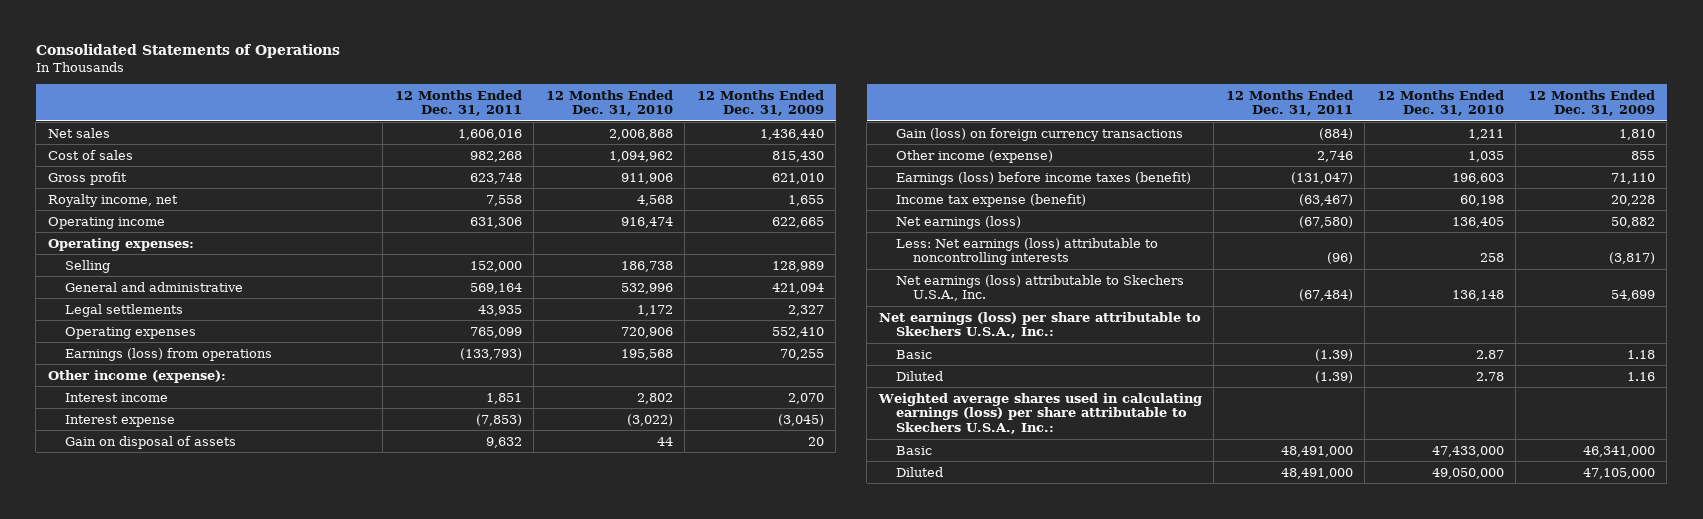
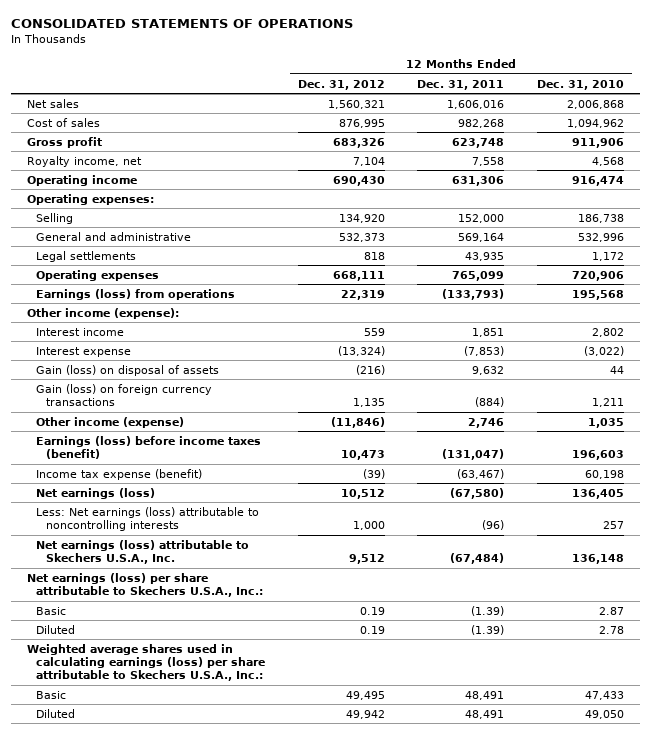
- Consolidated Statements of Operations
+ CONSOLIDATED STATEMENTS OF OPERATIONS
- | 12 Months Ended Dec. 31, 2011 | 12 Months Ended Dec. 31, 2010 | 12 Months Ended Dec. 31, 2009
+ | 12 Months Ended Dec. 31, 2012 | 12 Months Ended Dec. 31, 2011 | 12 Months Ended Dec. 31, 2010
- Gain on disposal of assets | 9,632 | 44 | 20
+ Gain (loss) on disposal of assets | (216) | 9,632 | 44
- Less: Net earnings (loss) attributable to noncontrolling interests | (96) | 258 | (3,817)
+ Less: Net earnings (loss) attributable to noncontrolling interests | 1,000 | (96) | 257
- Basic | 48,491,000 | 47,433,000 | 46,341,000
- Diluted | 48,491,000 | 49,050,000 | 47,105,000
+ Basic | 49,495 | 48,491 | 47,433
+ Diluted | 49,942 | 48,491 | 49,050

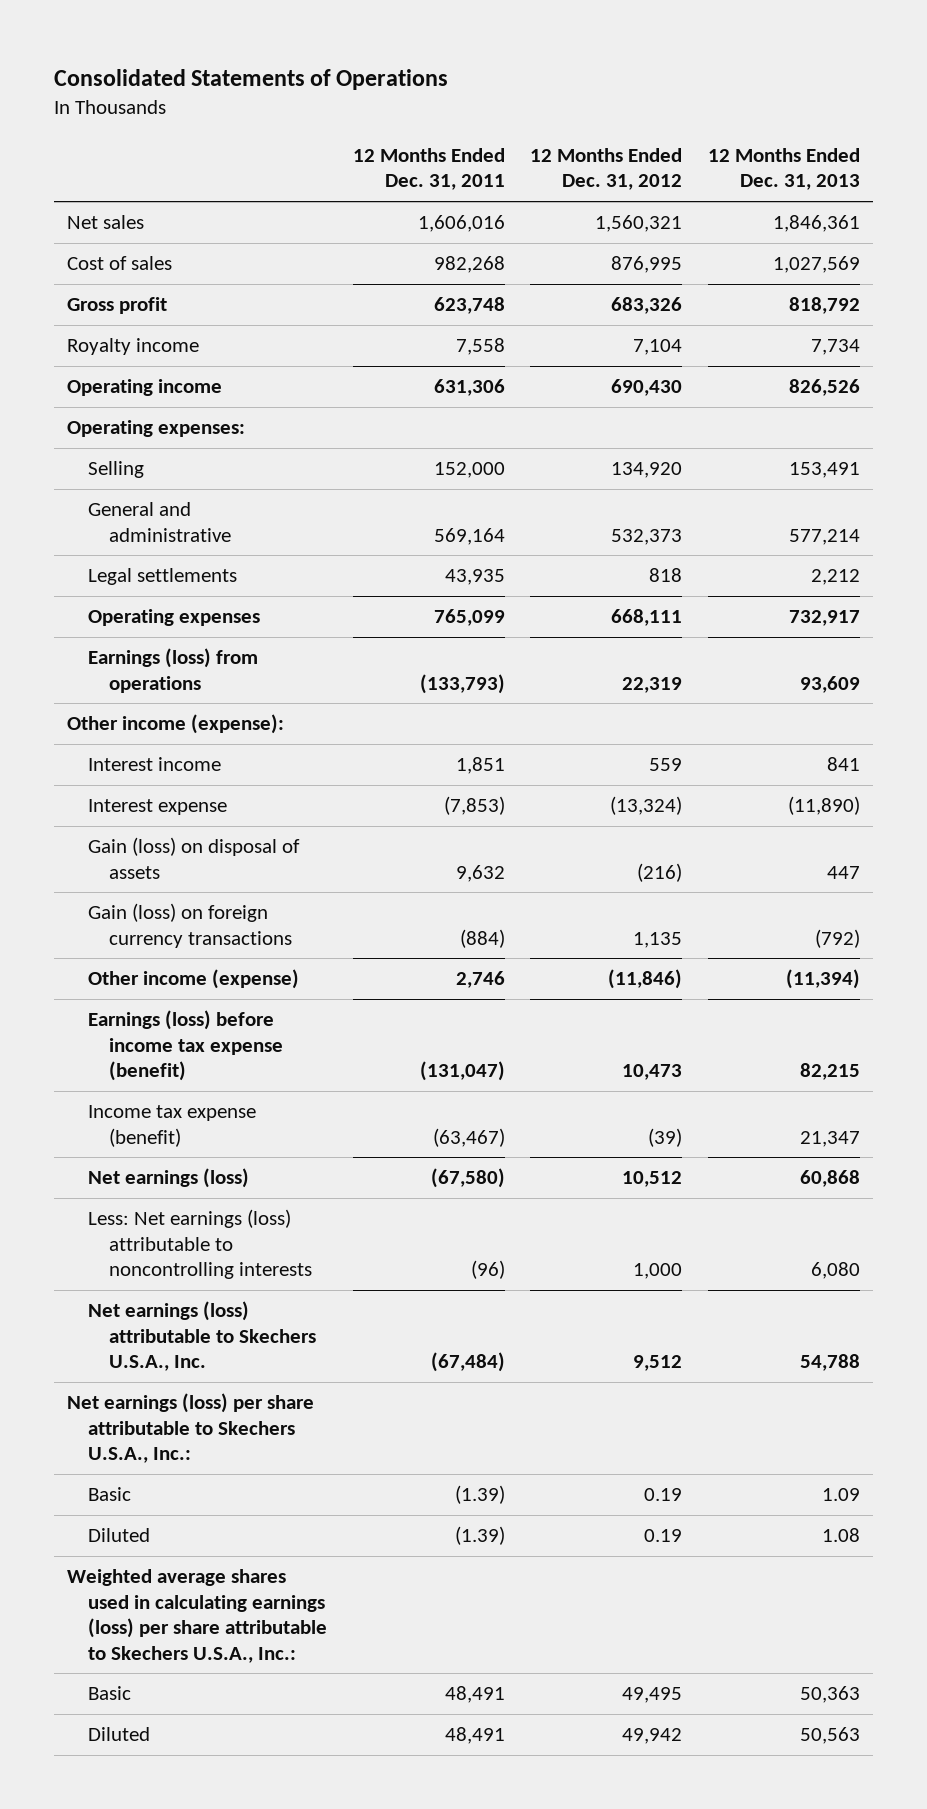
- CONSOLIDATED STATEMENTS OF OPERATIONS
+ Consolidated Statements of Operations
- | 12 Months Ended Dec. 31, 2012 | 12 Months Ended Dec. 31, 2011 | 12 Months Ended Dec. 31, 2010
+ | 12 Months Ended Dec. 31, 2011 | 12 Months Ended Dec. 31, 2012 | 12 Months Ended Dec. 31, 2013
- Royalty income, net | 7,104 | 7,558 | 4,568
+ Royalty income | 7,558 | 7,104 | 7,734
- Earnings (loss) before income taxes (benefit) | 10,473 | (131,047) | 196,603
+ Earnings (loss) before income tax expense (benefit) | (131,047) | 10,473 | 82,215

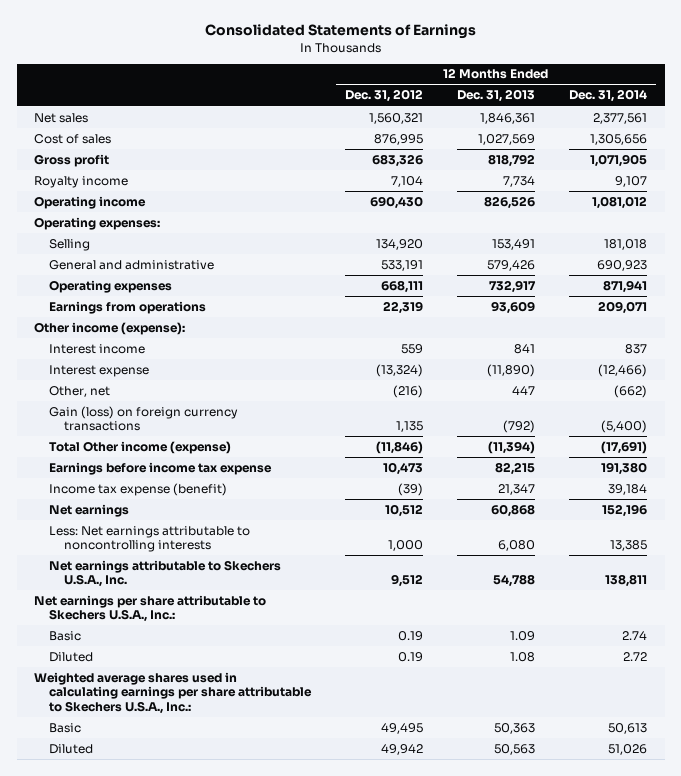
- Consolidated Statements of Operations
+ Consolidated Statements of Earnings
- | 12 Months Ended Dec. 31, 2011 | 12 Months Ended Dec. 31, 2012 | 12 Months Ended Dec. 31, 2013
+ | 12 Months Ended Dec. 31, 2012 | 12 Months Ended Dec. 31, 2013 | 12 Months Ended Dec. 31, 2014
- General and administrative | 569,164 | 532,373 | 577,214
- Legal settlements | 43,935 | 818 | 2,212
+ General and administrative | 533,191 | 579,426 | 690,923
- Earnings (loss) from operations | (133,793) | 22,319 | 93,609
+ Earnings from operations | 22,319 | 93,609 | 209,071
- Gain (loss) on disposal of assets | 9,632 | (216) | 447
+ Other, net | (216) | 447 | (662)
- Other income (expense) | 2,746 | (11,846) | (11,394)
- Earnings (loss) before income tax expense (benefit) | (131,047) | 10,473 | 82,215
+ Total Other income (expense) | (11,846) | (11,394) | (17,691)
+ Earnings before income tax expense | 10,473 | 82,215 | 191,380
- Net earnings (loss) | (67,580) | 10,512 | 60,868
- Less: Net earnings (loss) attributable to noncontrolling interests | (96) | 1,000 | 6,080
- Net earnings (loss) attributable to Skechers U.S.A., Inc. | (67,484) | 9,512 | 54,788
- Net earnings (loss) per share attributable to Skechers U.S.A., Inc.:
+ Net earnings | 10,512 | 60,868 | 152,196
+ Less: Net earnings attributable to noncontrolling interests | 1,000 | 6,080 | 13,385
+ Net earnings attributable to Skechers U.S.A., Inc. | 9,512 | 54,788 | 138,811
+ Net earnings per share attributable to Skechers U.S.A., Inc.:
- Weighted average shares used in calculating earnings (loss) per share attributable to Skechers U.S.A., Inc.:
+ Weighted average shares used in calculating earnings per share attributable to Skechers U.S.A., Inc.:

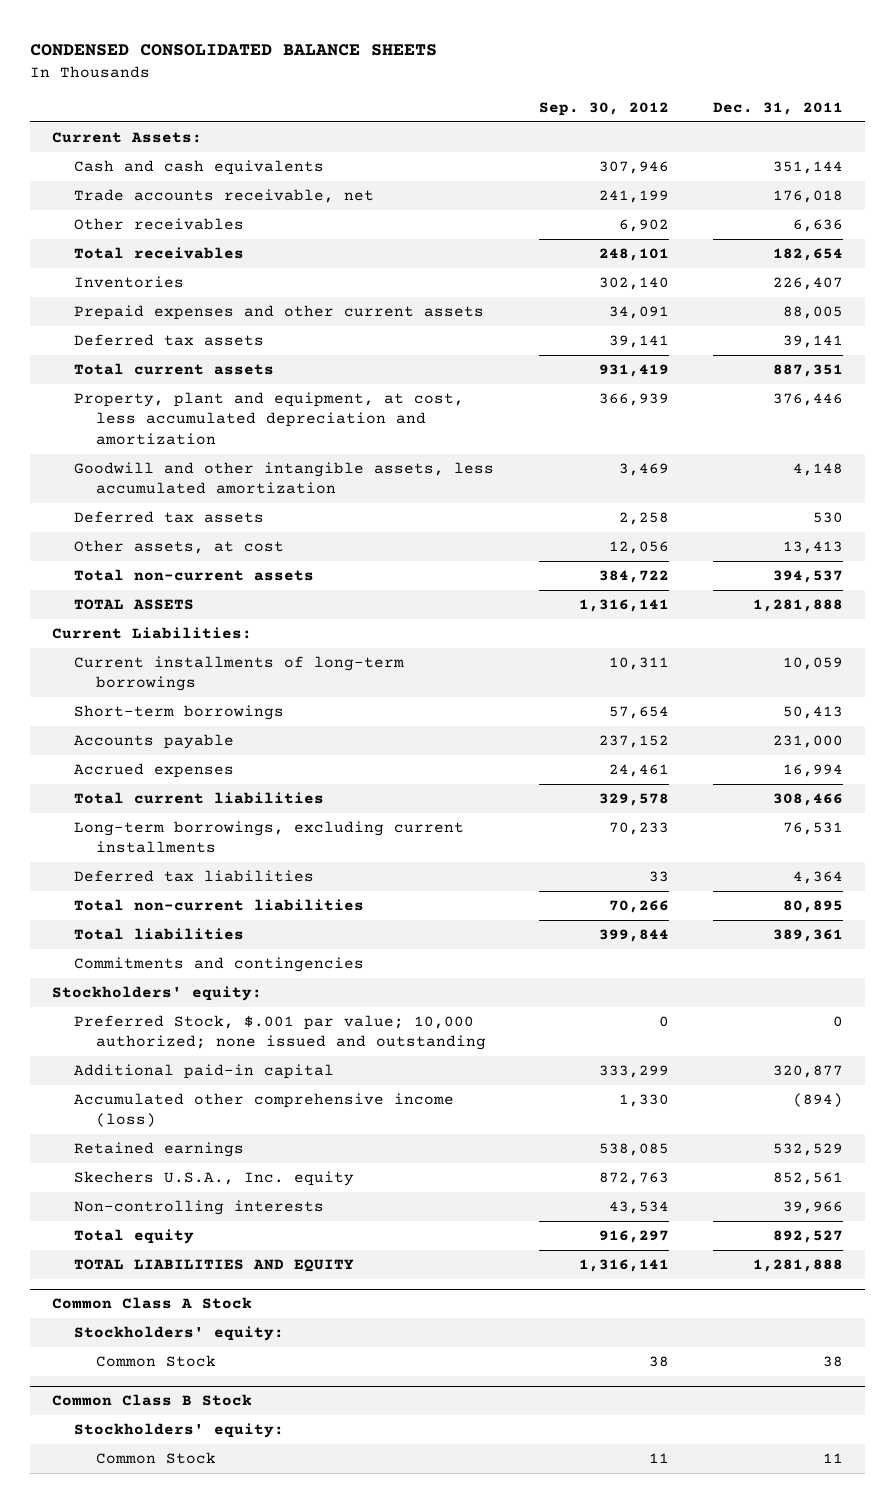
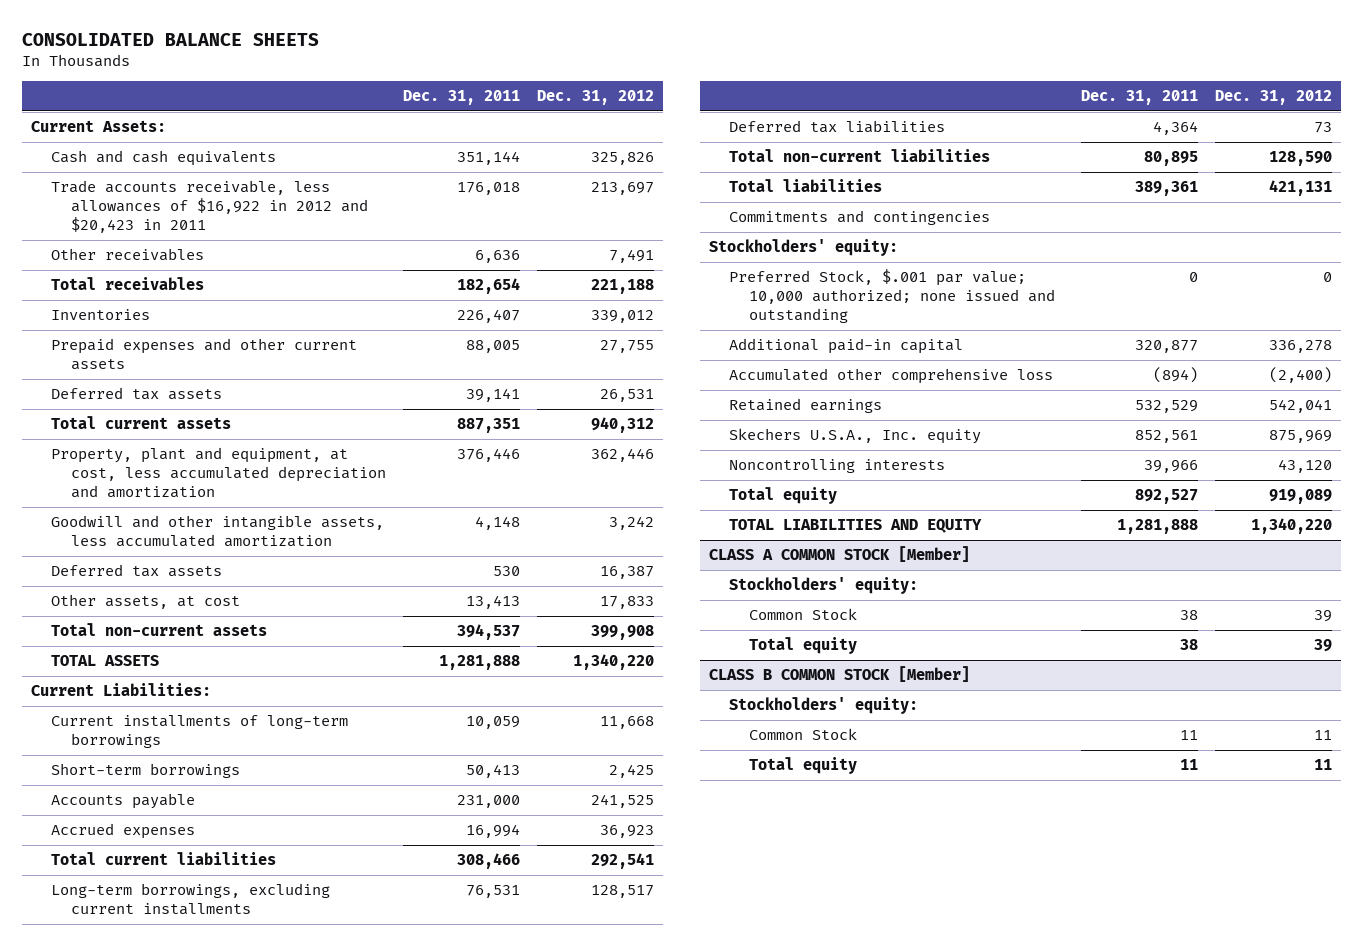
- CONDENSED CONSOLIDATED BALANCE SHEETS
+ CONSOLIDATED BALANCE SHEETS
- | Sep. 30, 2012 | Dec. 31, 2011
+ | Dec. 31, 2011 | Dec. 31, 2012
- Trade accounts receivable, net | 241,199 | 176,018
+ Trade accounts receivable, less allowances of $16,922 in 2012 and $20,423 in 2011 | 176,018 | 213,697
- Accumulated other comprehensive income (loss) | 1,330 | (894)
+ Accumulated other comprehensive loss | (894) | (2,400)
- Non-controlling interests | 43,534 | 39,966
+ Noncontrolling interests | 39,966 | 43,120
- Common Class A Stock
+ CLASS A COMMON STOCK [Member]
- Common Class B Stock
+ Total equity | 38 | 39
+ CLASS B COMMON STOCK [Member]
+ Total equity | 11 | 11

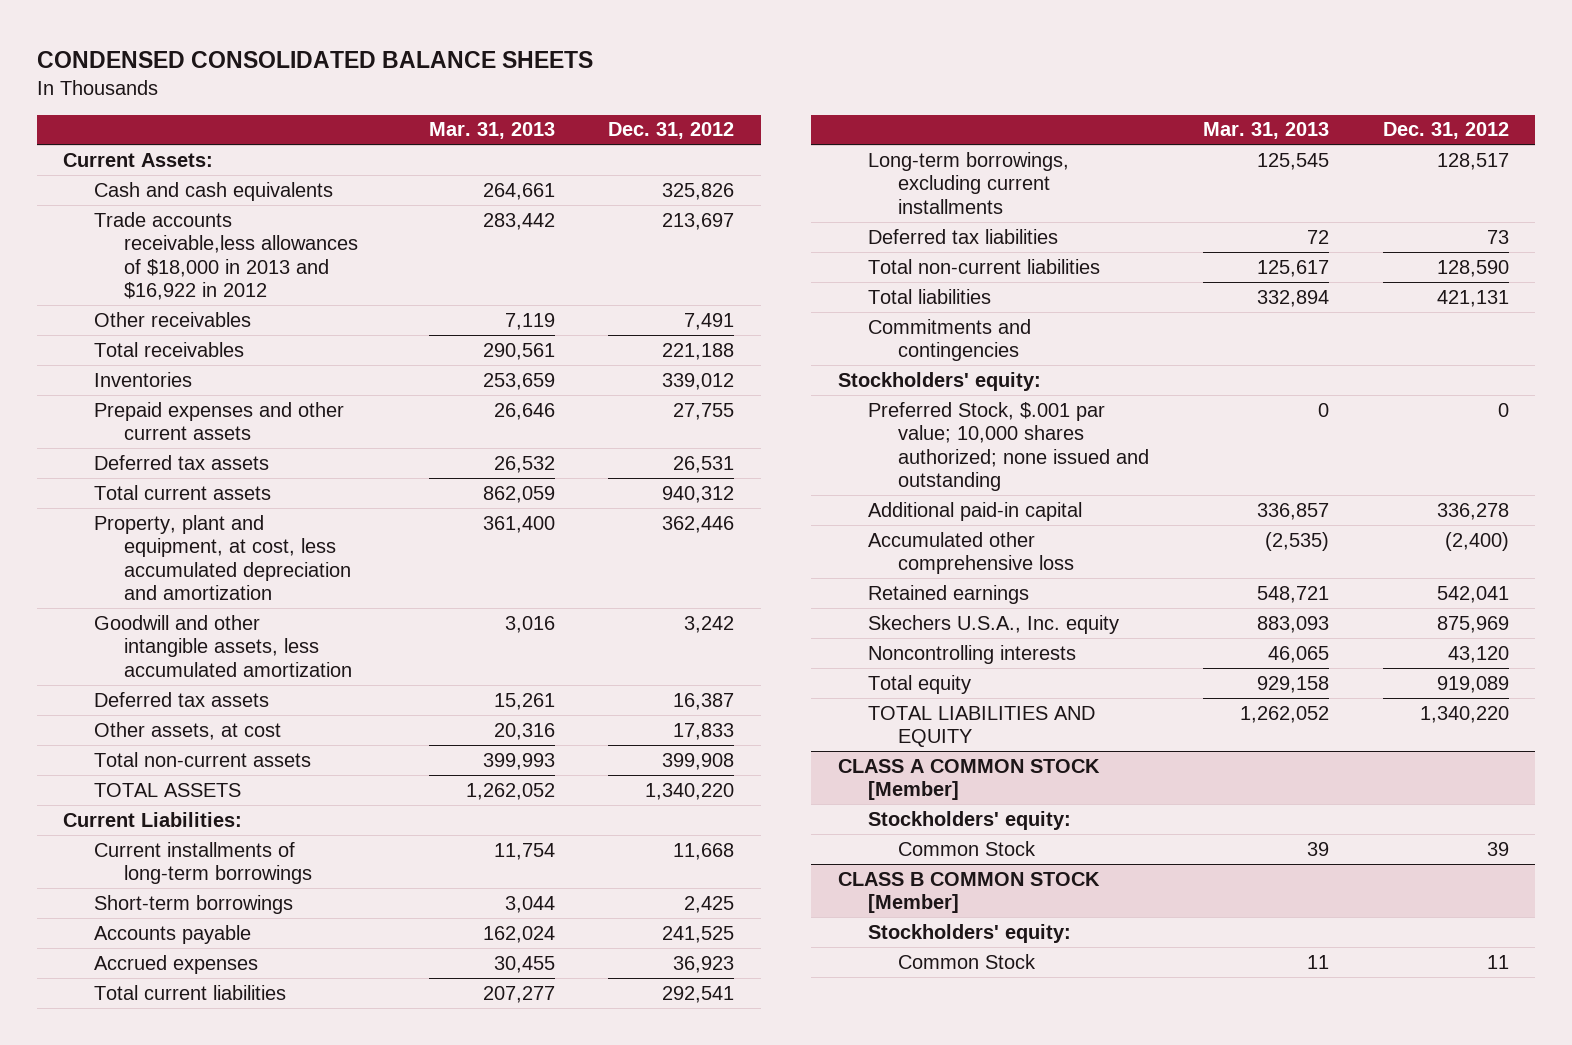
- CONSOLIDATED BALANCE SHEETS
+ CONDENSED CONSOLIDATED BALANCE SHEETS
- | Dec. 31, 2011 | Dec. 31, 2012
+ | Mar. 31, 2013 | Dec. 31, 2012
- Trade accounts receivable, less allowances of $16,922 in 2012 and $20,423 in 2011 | 176,018 | 213,697
+ Trade accounts receivable,less allowances of $18,000 in 2013 and $16,922 in 2012 | 283,442 | 213,697
- Preferred Stock, $.001 par value; 10,000 authorized; none issued and outstanding | 0 | 0
+ Preferred Stock, $.001 par value; 10,000 shares authorized; none issued and outstanding | 0 | 0
@ CLASS A COMMON STOCK [Member]
- Total equity | 38 | 39
@ CLASS B COMMON STOCK [Member]
- Total equity | 11 | 11

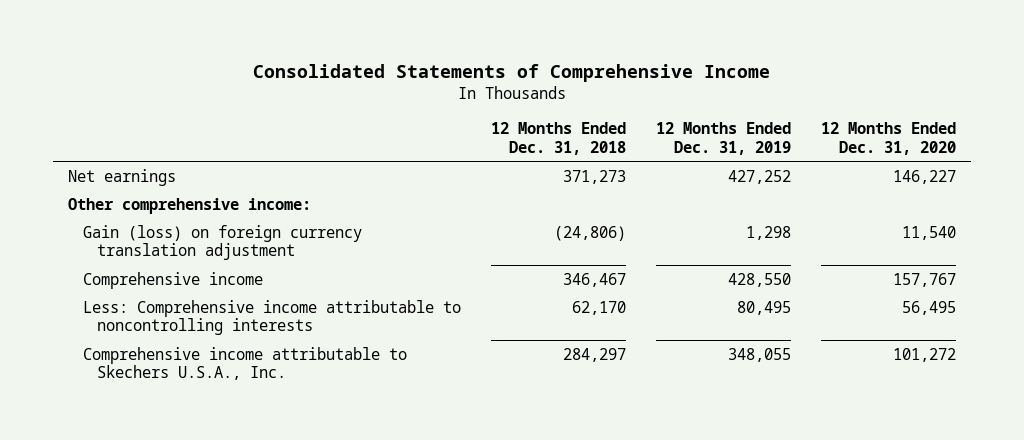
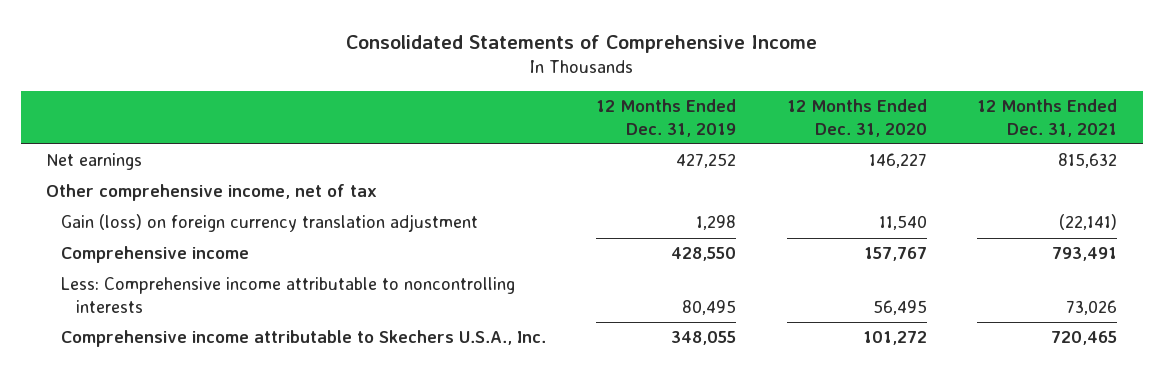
- | 12 Months Ended Dec. 31, 2018 | 12 Months Ended Dec. 31, 2019 | 12 Months Ended Dec. 31, 2020
+ | 12 Months Ended Dec. 31, 2019 | 12 Months Ended Dec. 31, 2020 | 12 Months Ended Dec. 31, 2021
- Other comprehensive income:
+ Other comprehensive income, net of tax

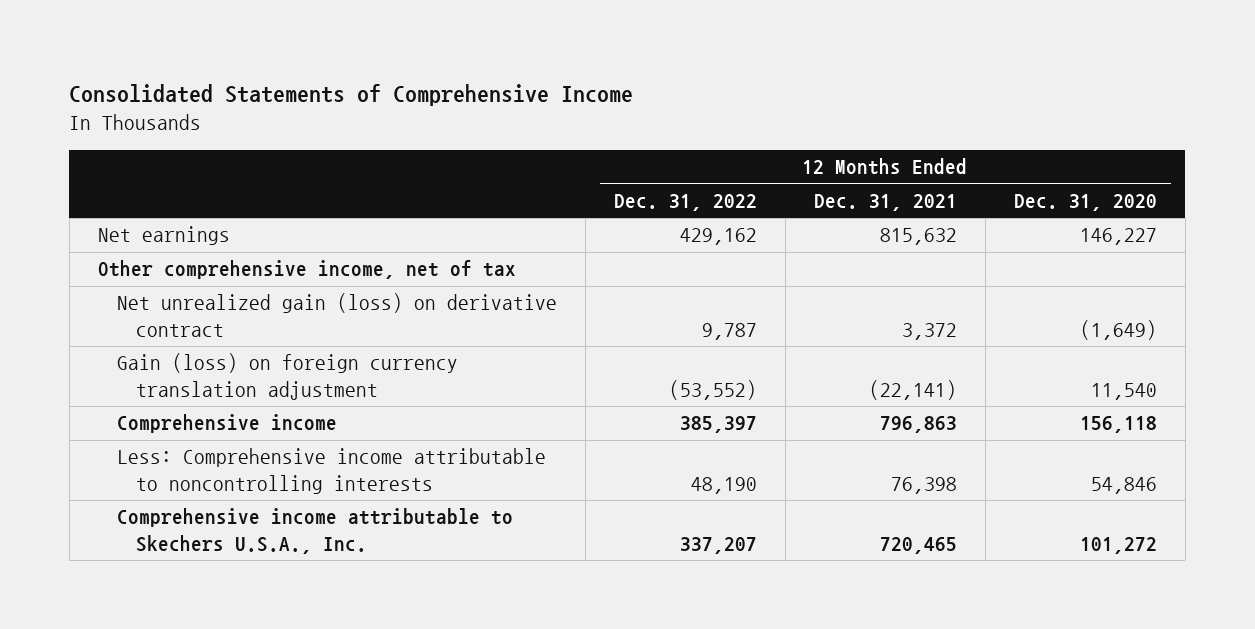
- | 12 Months Ended Dec. 31, 2019 | 12 Months Ended Dec. 31, 2020 | 12 Months Ended Dec. 31, 2021
+ | 12 Months Ended Dec. 31, 2022 | 12 Months Ended Dec. 31, 2021 | 12 Months Ended Dec. 31, 2020
+ Net unrealized gain (loss) on derivative contract | 9,787 | 3,372 | (1,649)
- Comprehensive income | 428,550 | 157,767 | 793,491
- Less: Comprehensive income attributable to noncontrolling interests | 80,495 | 56,495 | 73,026
+ Comprehensive income | 385,397 | 796,863 | 156,118
+ Less: Comprehensive income attributable to noncontrolling interests | 48,190 | 76,398 | 54,846

